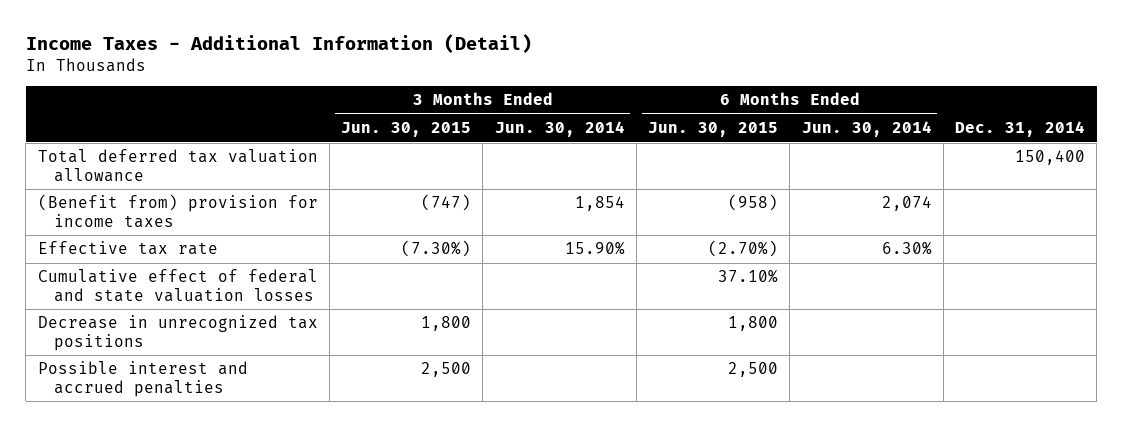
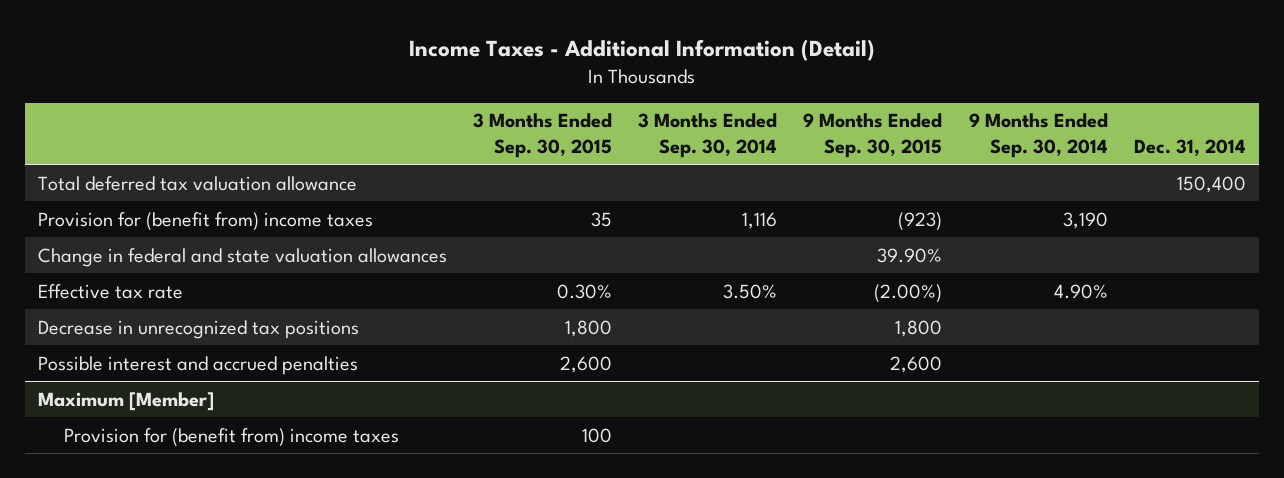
- | 3 Months Ended Jun. 30, 2015 | 3 Months Ended Jun. 30, 2014 | 6 Months Ended Jun. 30, 2015 | 6 Months Ended Jun. 30, 2014 | Dec. 31, 2014
+ | 3 Months Ended Sep. 30, 2015 | 3 Months Ended Sep. 30, 2014 | 9 Months Ended Sep. 30, 2015 | 9 Months Ended Sep. 30, 2014 | Dec. 31, 2014
- (Benefit from) provision for income taxes | (747) | 1,854 | (958) | 2,074 |
+ Provision for (benefit from) income taxes | 35 | 1,116 | (923) | 3,190 |
+ Change in federal and state valuation allowances | | | 39.90% | |
- Cumulative effect of federal and state valuation losses | | | 37.10% | |
+ Maximum [Member]
+ Provision for (benefit from) income taxes | 100 | | | |

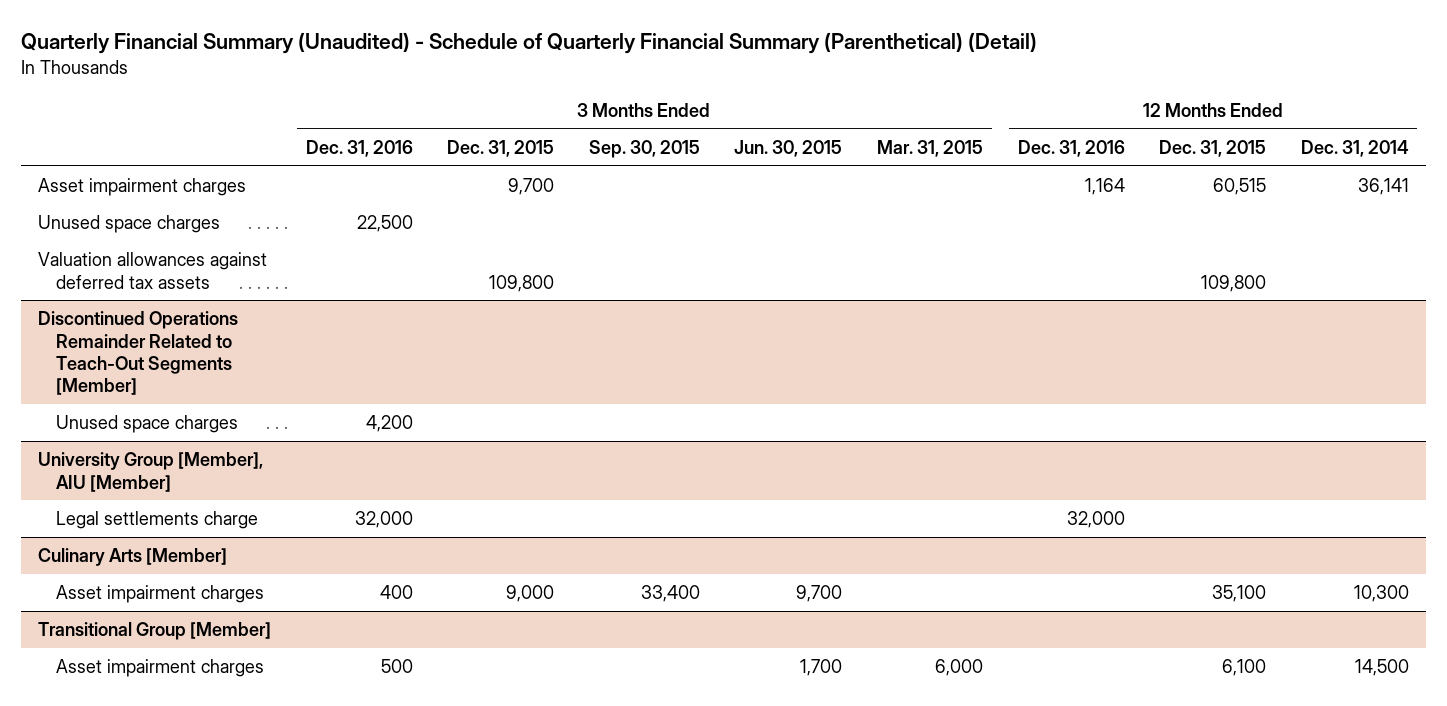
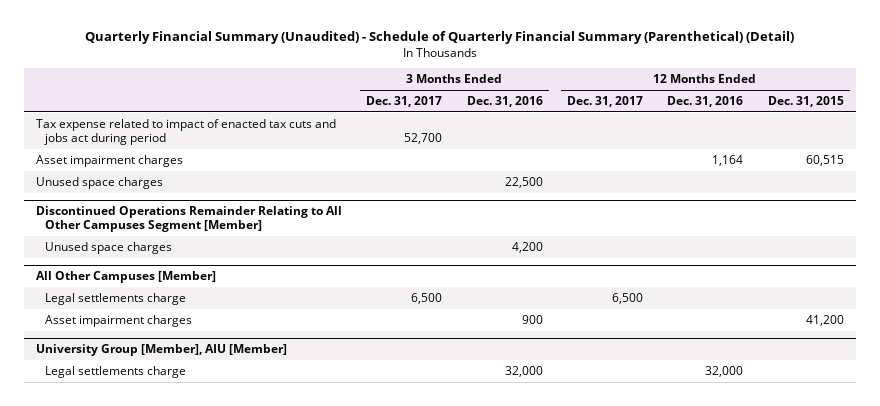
- | 3 Months Ended Dec. 31, 2016 | 3 Months Ended Dec. 31, 2015 | 3 Months Ended Sep. 30, 2015 | 3 Months Ended Jun. 30, 2015 | 3 Months Ended Mar. 31, 2015 | 12 Months Ended Dec. 31, 2016 | 12 Months Ended Dec. 31, 2015 | 12 Months Ended Dec. 31, 2014
+ | 3 Months Ended Dec. 31, 2017 | 3 Months Ended Dec. 31, 2016 | 12 Months Ended Dec. 31, 2017 | 12 Months Ended Dec. 31, 2016 | 12 Months Ended Dec. 31, 2015
+ Tax expense related to impact of enacted tax cuts and jobs act during period | 52,700 | | | |
- Valuation allowances against deferred tax assets | | 109,800 | | | | | 109,800 |
- Discontinued Operations Remainder Related to Teach-Out Segments [Member]
+ Discontinued Operations Remainder Relating to All Other Campuses Segment [Member]
+ All Other Campuses [Member]
+ Legal settlements charge | 6,500 | | 6,500 | |
+ Asset impairment charges | | 900 | | | 41,200
- Culinary Arts [Member]
- Asset impairment charges | 400 | 9,000 | 33,400 | 9,700 | | | 35,100 | 10,300
- Transitional Group [Member]
- Asset impairment charges | 500 | | | 1,700 | 6,000 | | 6,100 | 14,500

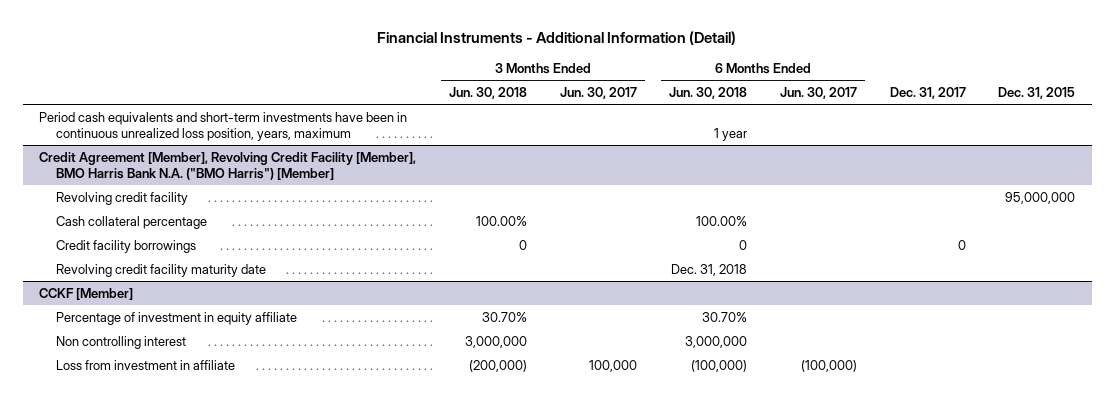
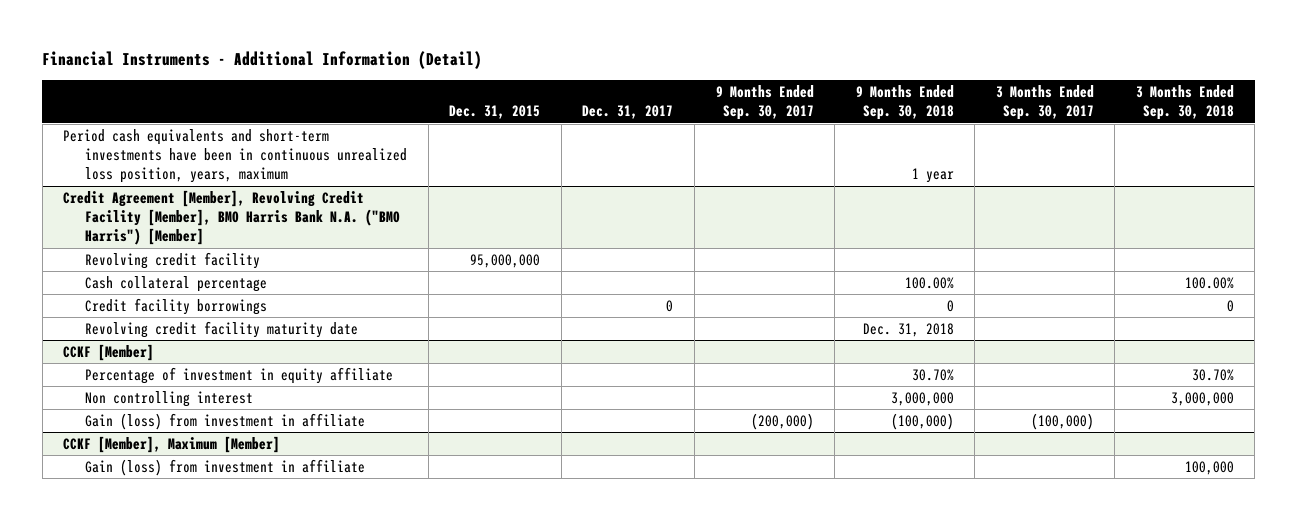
- | 3 Months Ended Jun. 30, 2018 | 3 Months Ended Jun. 30, 2017 | 6 Months Ended Jun. 30, 2018 | 6 Months Ended Jun. 30, 2017 | Dec. 31, 2017 | Dec. 31, 2015
+ | Dec. 31, 2015 | Dec. 31, 2017 | 9 Months Ended Sep. 30, 2017 | 9 Months Ended Sep. 30, 2018 | 3 Months Ended Sep. 30, 2017 | 3 Months Ended Sep. 30, 2018
@ CCKF [Member]
- Loss from investment in affiliate | (200,000) | 100,000 | (100,000) | (100,000) | |
+ Gain (loss) from investment in affiliate | | | (200,000) | (100,000) | (100,000) |
+ CCKF [Member], Maximum [Member]
+ Gain (loss) from investment in affiliate | | | | | | 100,000

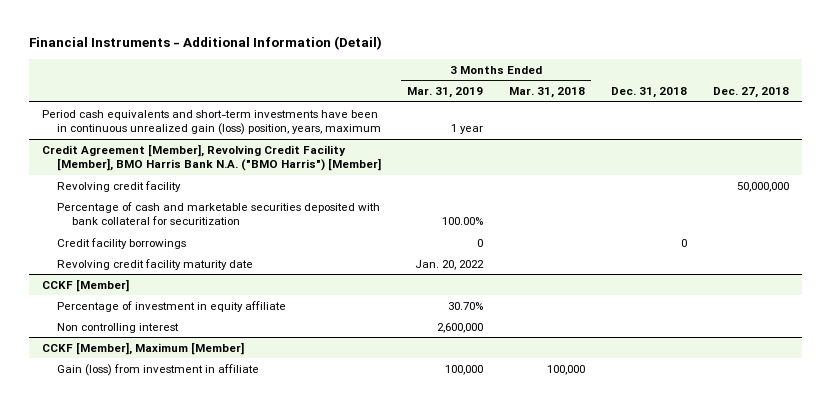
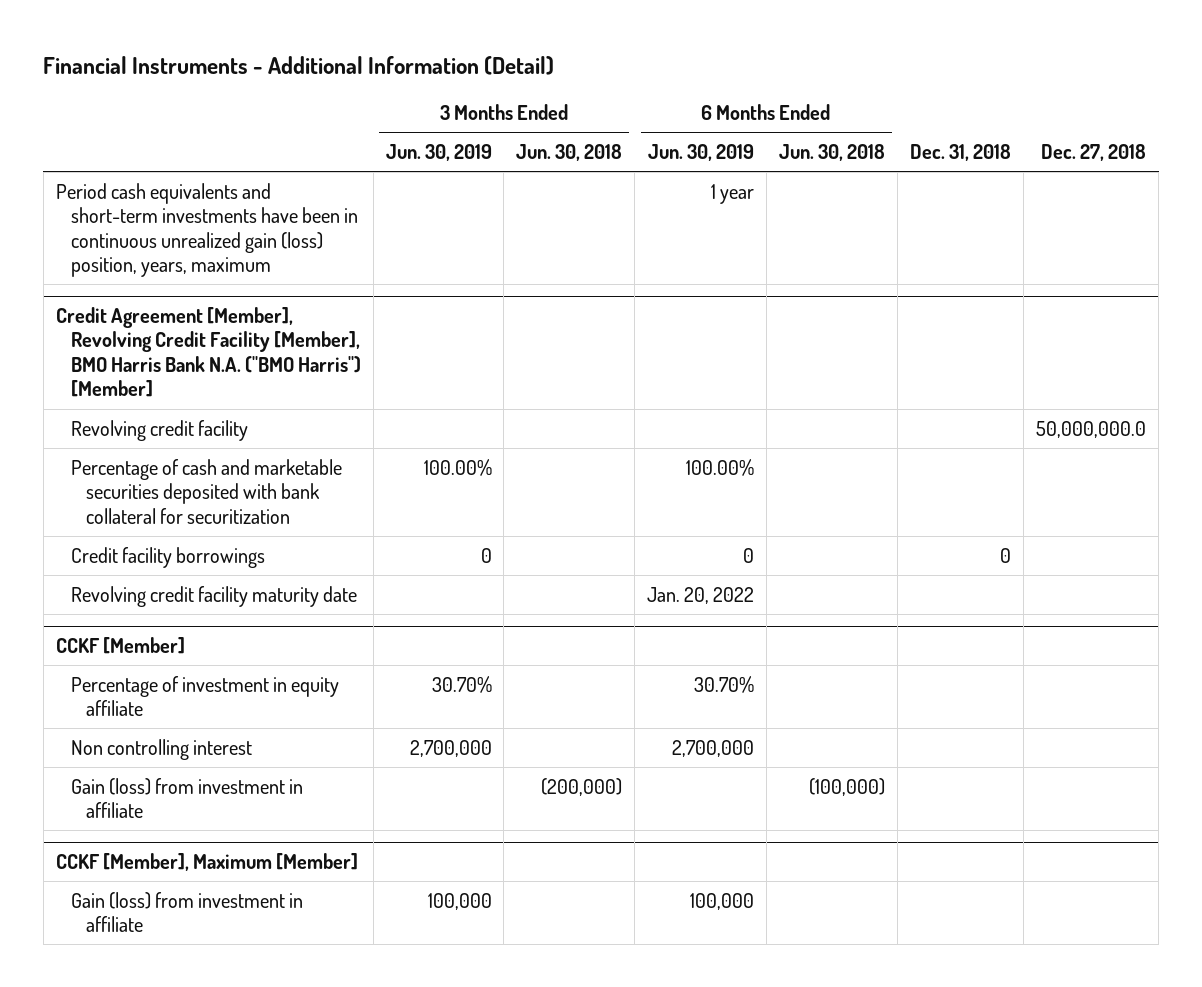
- | 3 Months Ended Mar. 31, 2019 | 3 Months Ended Mar. 31, 2018 | Dec. 31, 2018 | Dec. 27, 2018
+ | 3 Months Ended Jun. 30, 2019 | 3 Months Ended Jun. 30, 2018 | 6 Months Ended Jun. 30, 2019 | 6 Months Ended Jun. 30, 2018 | Dec. 31, 2018 | Dec. 27, 2018
@ Credit Agreement [Member], Revolving Credit Facility [Member], BMO Harris Bank N.A. ("BMO Harris") [Member]
- Revolving credit facility | | | | 50,000,000
+ Revolving credit facility | | | | | | 50,000,000.0
@ CCKF [Member]
+ Gain (loss) from investment in affiliate | | (200,000) | | (100,000) | |

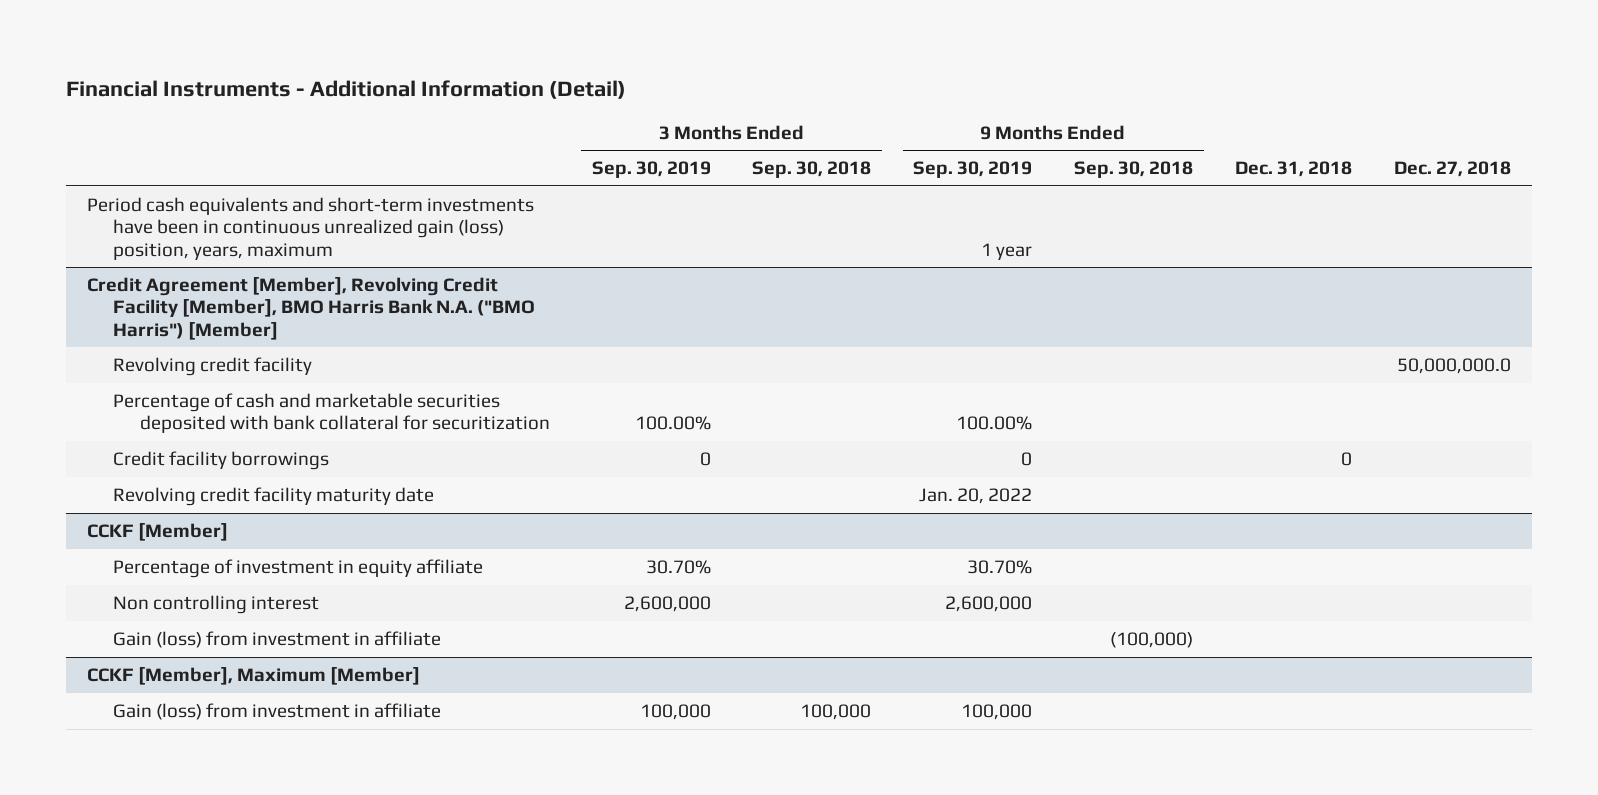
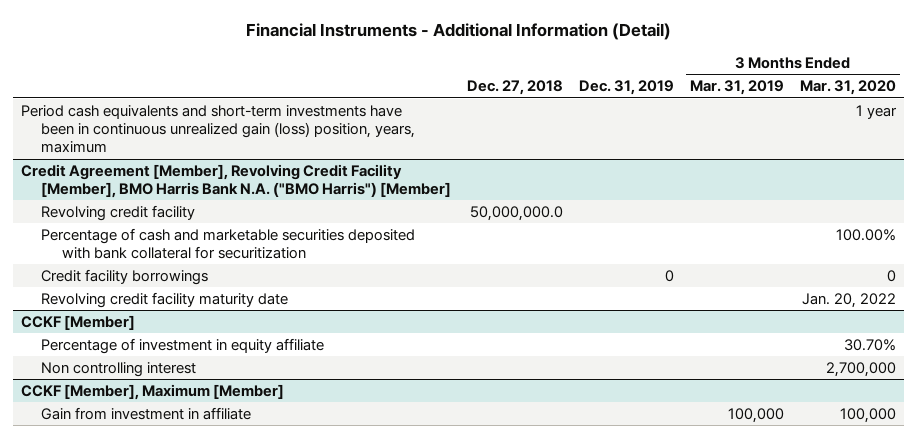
- | 3 Months Ended Sep. 30, 2019 | 3 Months Ended Sep. 30, 2018 | 9 Months Ended Sep. 30, 2019 | 9 Months Ended Sep. 30, 2018 | Dec. 31, 2018 | Dec. 27, 2018
+ | Dec. 27, 2018 | Dec. 31, 2019 | 3 Months Ended Mar. 31, 2019 | 3 Months Ended Mar. 31, 2020
@ CCKF [Member]
- Gain (loss) from investment in affiliate | | | | (100,000) | |
@ CCKF [Member], Maximum [Member]
- Gain (loss) from investment in affiliate | 100,000 | 100,000 | 100,000 | | |
+ Gain from investment in affiliate | | | 100,000 | 100,000

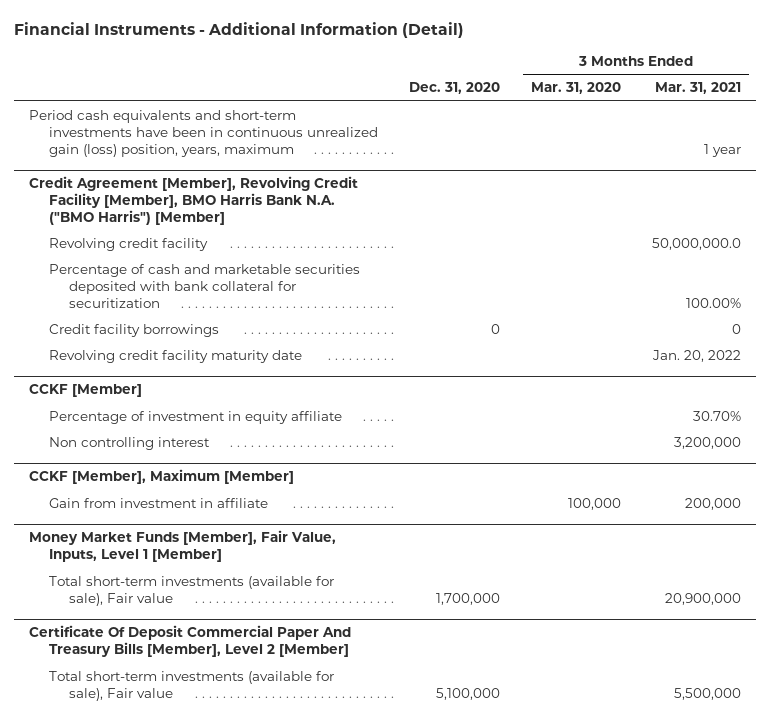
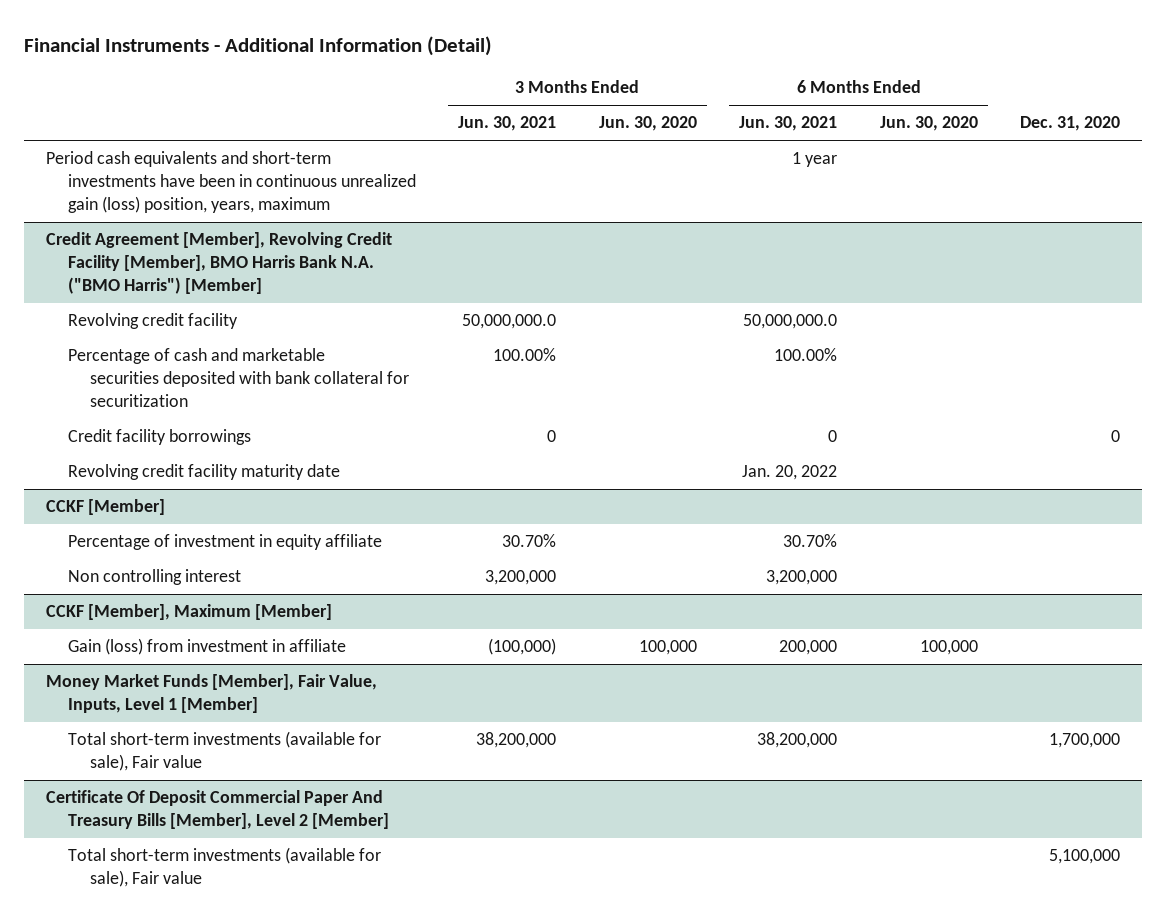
- | Dec. 31, 2020 | 3 Months Ended Mar. 31, 2020 | 3 Months Ended Mar. 31, 2021
+ | 3 Months Ended Jun. 30, 2021 | 3 Months Ended Jun. 30, 2020 | 6 Months Ended Jun. 30, 2021 | 6 Months Ended Jun. 30, 2020 | Dec. 31, 2020
@ CCKF [Member], Maximum [Member]
- Gain from investment in affiliate | | 100,000 | 200,000
+ Gain (loss) from investment in affiliate | (100,000) | 100,000 | 200,000 | 100,000 |

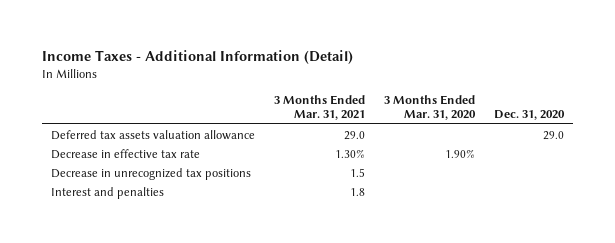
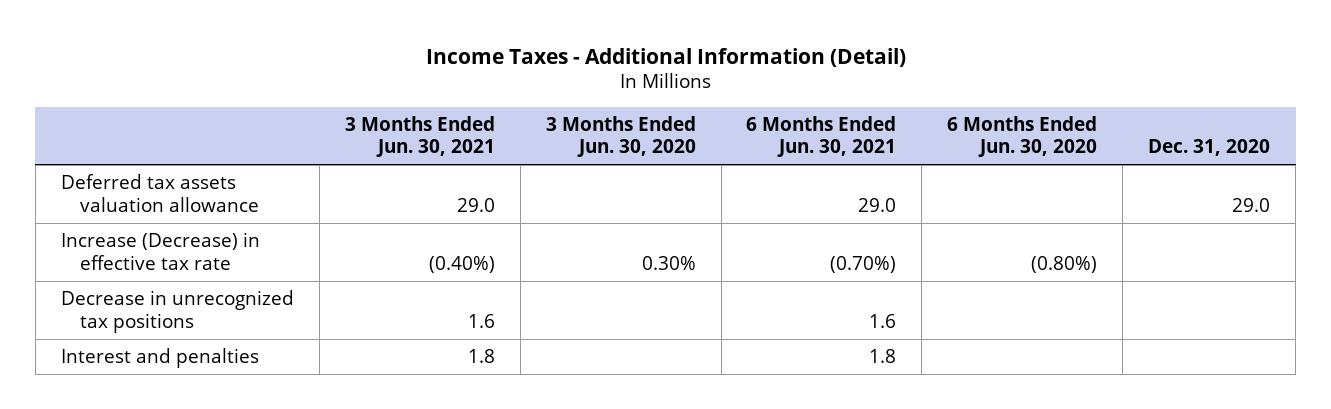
- | 3 Months Ended Mar. 31, 2021 | 3 Months Ended Mar. 31, 2020 | Dec. 31, 2020
+ | 3 Months Ended Jun. 30, 2021 | 3 Months Ended Jun. 30, 2020 | 6 Months Ended Jun. 30, 2021 | 6 Months Ended Jun. 30, 2020 | Dec. 31, 2020
- Decrease in effective tax rate | 1.30% | 1.90% |
+ Increase (Decrease) in effective tax rate | (0.40%) | 0.30% | (0.70%) | (0.80%) |

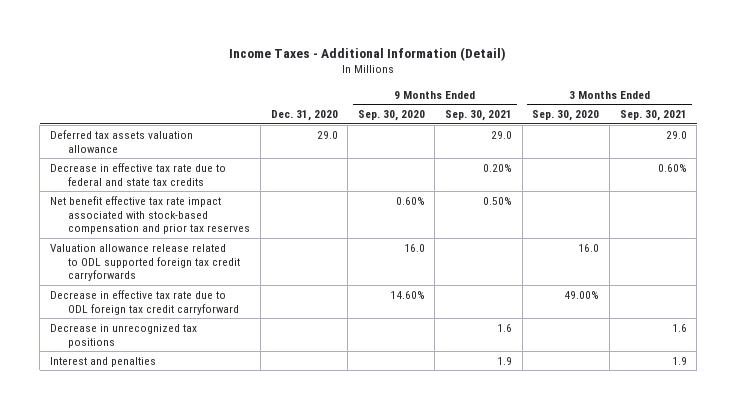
- | 3 Months Ended Jun. 30, 2021 | 3 Months Ended Jun. 30, 2020 | 6 Months Ended Jun. 30, 2021 | 6 Months Ended Jun. 30, 2020 | Dec. 31, 2020
+ | Dec. 31, 2020 | 9 Months Ended Sep. 30, 2020 | 9 Months Ended Sep. 30, 2021 | 3 Months Ended Sep. 30, 2020 | 3 Months Ended Sep. 30, 2021
- Increase (Decrease) in effective tax rate | (0.40%) | 0.30% | (0.70%) | (0.80%) |
+ Decrease in effective tax rate due to federal and state tax credits | | | 0.20% | | 0.60%
+ Net benefit effective tax rate impact associated with stock-based compensation and prior tax reserves | | 0.60% | 0.50% | |
+ Valuation allowance release related to ODL supported foreign tax credit carryforwards | | 16.0 | | 16.0 |
+ Decrease in effective tax rate due to ODL foreign tax credit carryforward | | 14.60% | | 49.00% |

